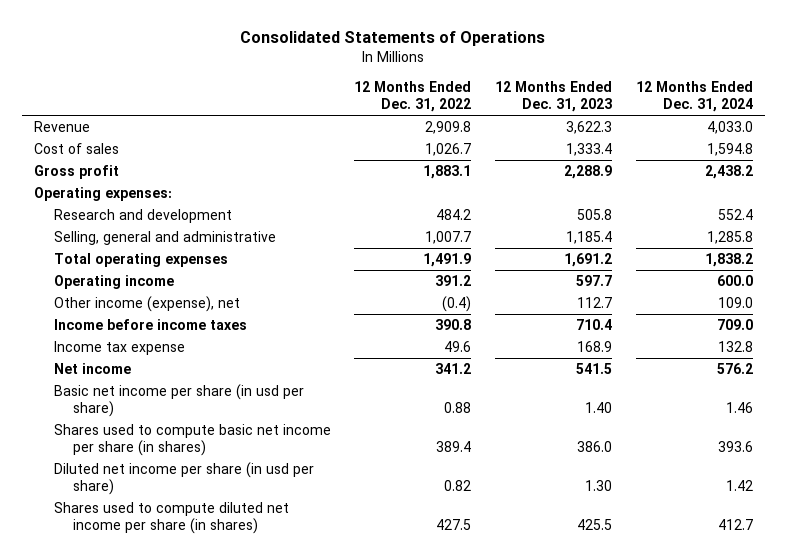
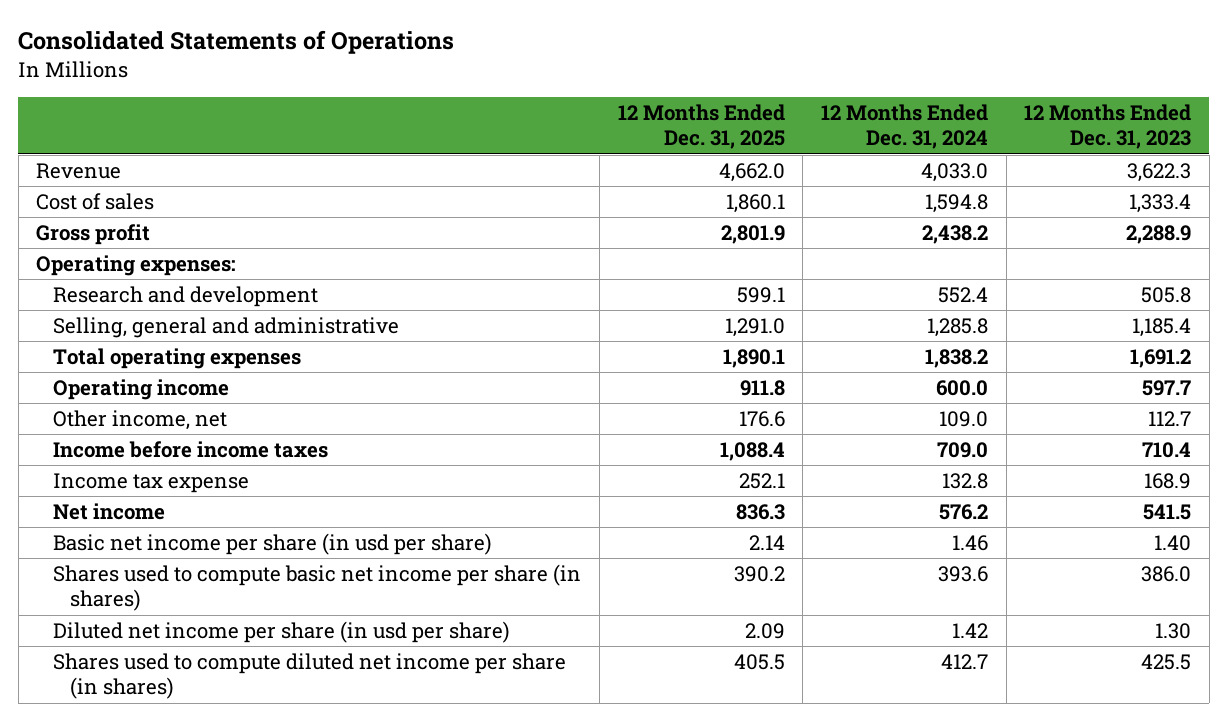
- | 12 Months Ended Dec. 31, 2022 | 12 Months Ended Dec. 31, 2023 | 12 Months Ended Dec. 31, 2024
+ | 12 Months Ended Dec. 31, 2025 | 12 Months Ended Dec. 31, 2024 | 12 Months Ended Dec. 31, 2023
- Other income (expense), net | (0.4) | 112.7 | 109.0
+ Other income, net | 176.6 | 109.0 | 112.7

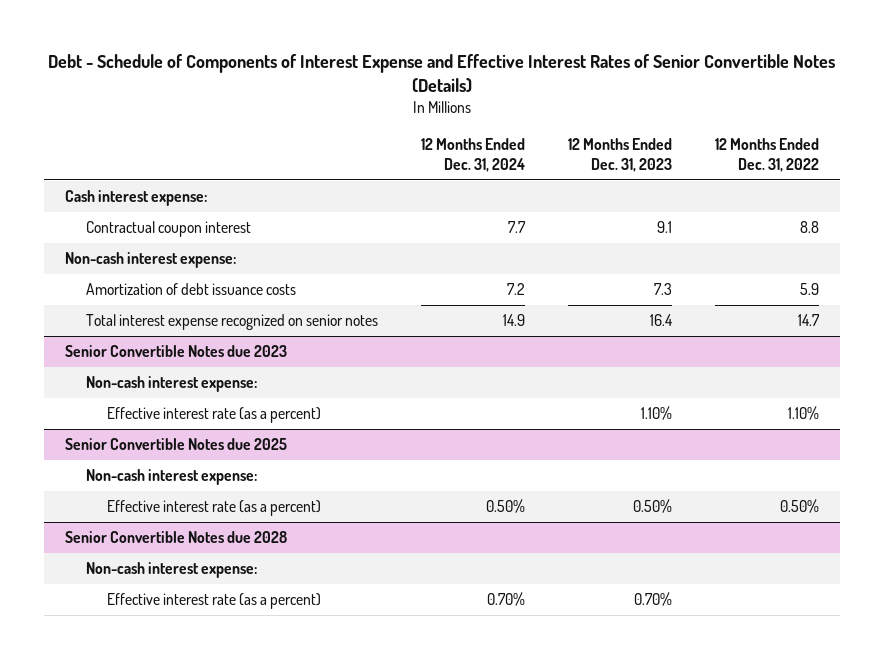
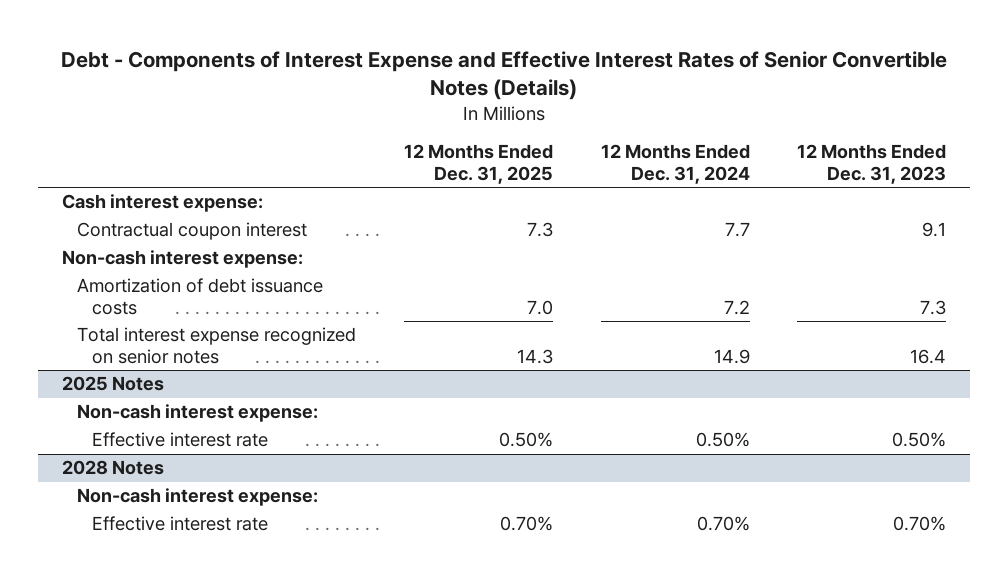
- Debt - Schedule of Components of Interest Expense and Effective Interest Rates of Senior Convertible Notes (Details)
+ Debt - Components of Interest Expense and Effective Interest Rates of Senior Convertible Notes (Details)
- | 12 Months Ended Dec. 31, 2024 | 12 Months Ended Dec. 31, 2023 | 12 Months Ended Dec. 31, 2022
+ | 12 Months Ended Dec. 31, 2025 | 12 Months Ended Dec. 31, 2024 | 12 Months Ended Dec. 31, 2023
- Senior Convertible Notes due 2023
- Non-cash interest expense:
- Effective interest rate (as a percent) | | 1.10% | 1.10%
- Senior Convertible Notes due 2025
+ 2025 Notes
- Effective interest rate (as a percent) | 0.50% | 0.50% | 0.50%
- Senior Convertible Notes due 2028
+ Effective interest rate | 0.50% | 0.50% | 0.50%
+ 2028 Notes
- Effective interest rate (as a percent) | 0.70% | 0.70% |
+ Effective interest rate | 0.70% | 0.70% | 0.70%

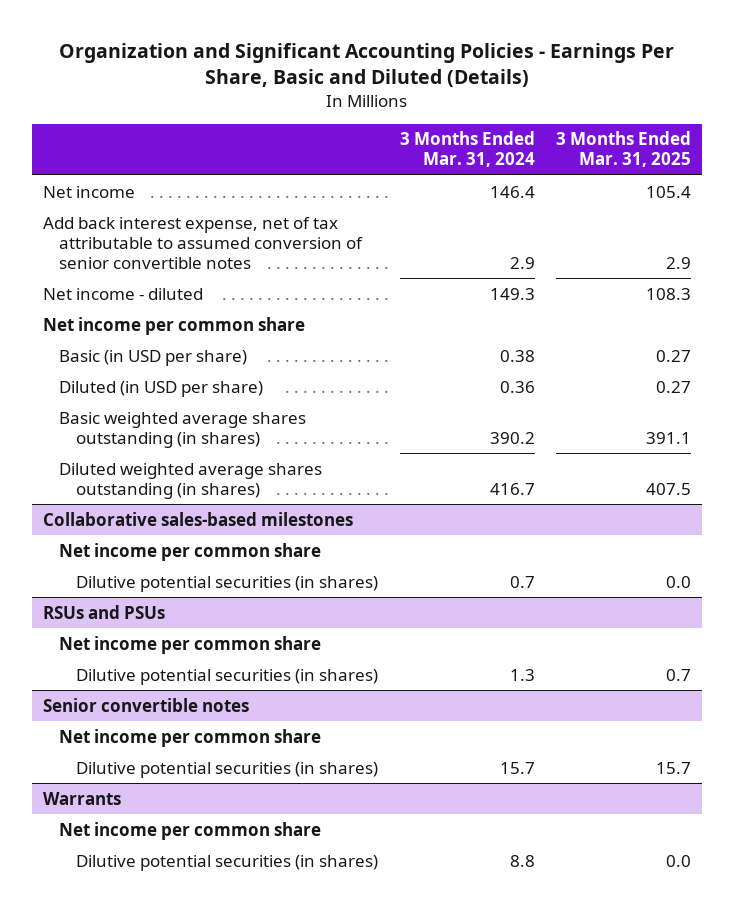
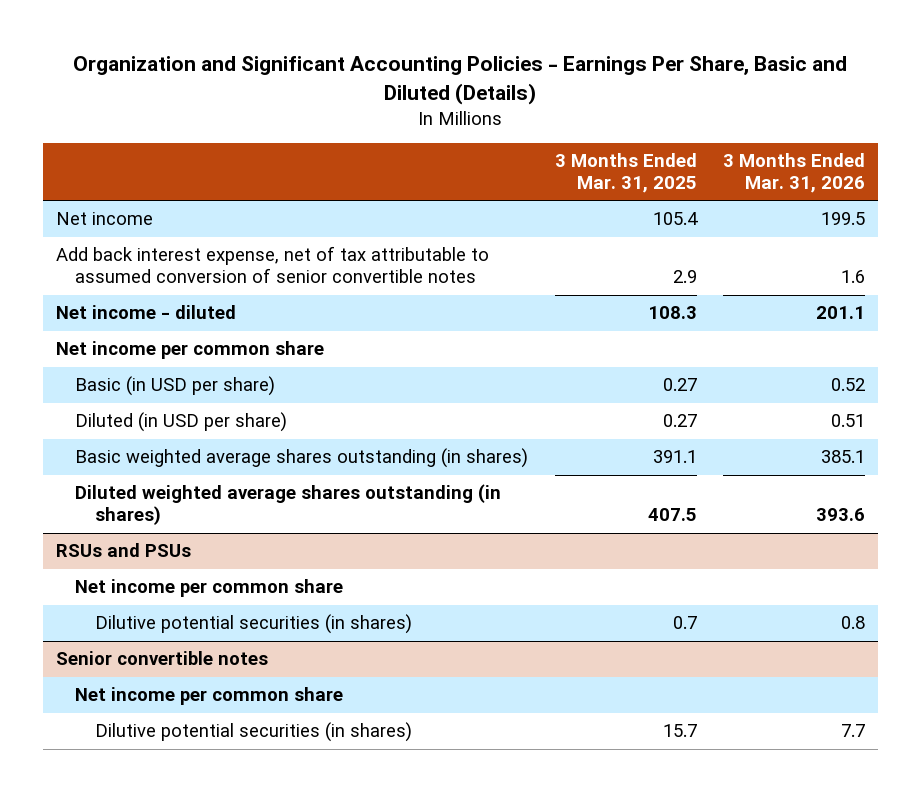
- | 3 Months Ended Mar. 31, 2024 | 3 Months Ended Mar. 31, 2025
+ | 3 Months Ended Mar. 31, 2025 | 3 Months Ended Mar. 31, 2026
- Collaborative sales-based milestones
- Net income per common share
- Dilutive potential securities (in shares) | 0.7 | 0.0
- Warrants
- Net income per common share
- Dilutive potential securities (in shares) | 8.8 | 0.0

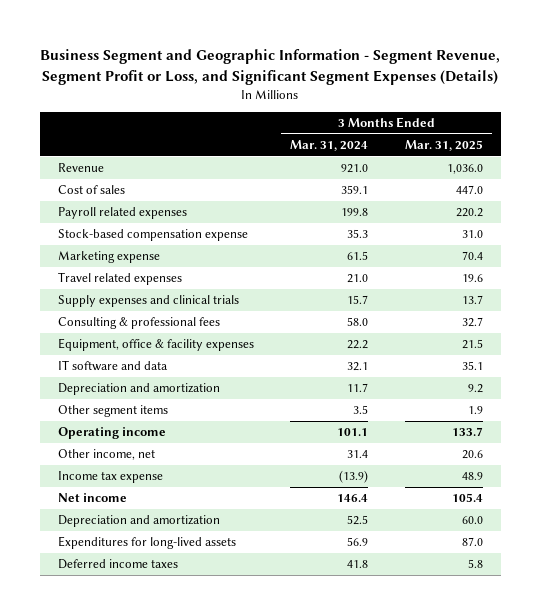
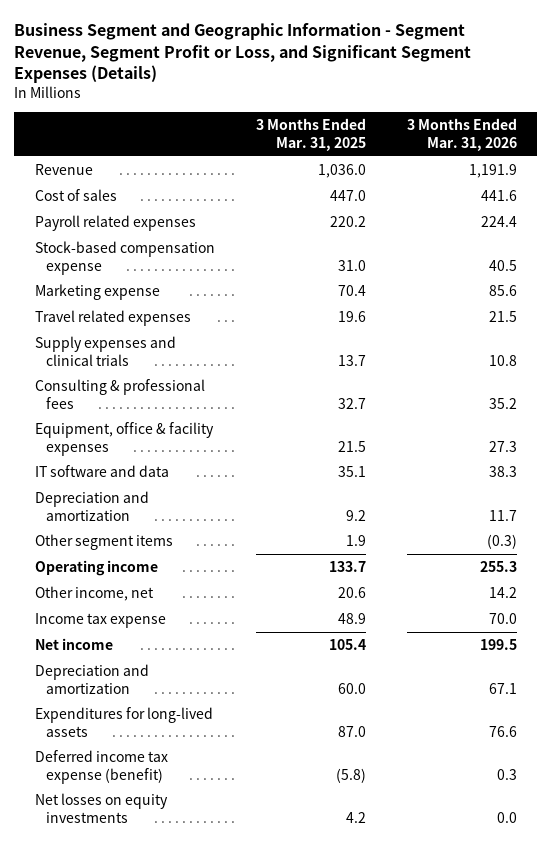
- | 3 Months Ended Mar. 31, 2024 | 3 Months Ended Mar. 31, 2025
+ | 3 Months Ended Mar. 31, 2025 | 3 Months Ended Mar. 31, 2026
- Deferred income taxes | 41.8 | 5.8
+ Deferred income tax expense (benefit) | (5.8) | 0.3
+ Net losses on equity investments | 4.2 | 0.0

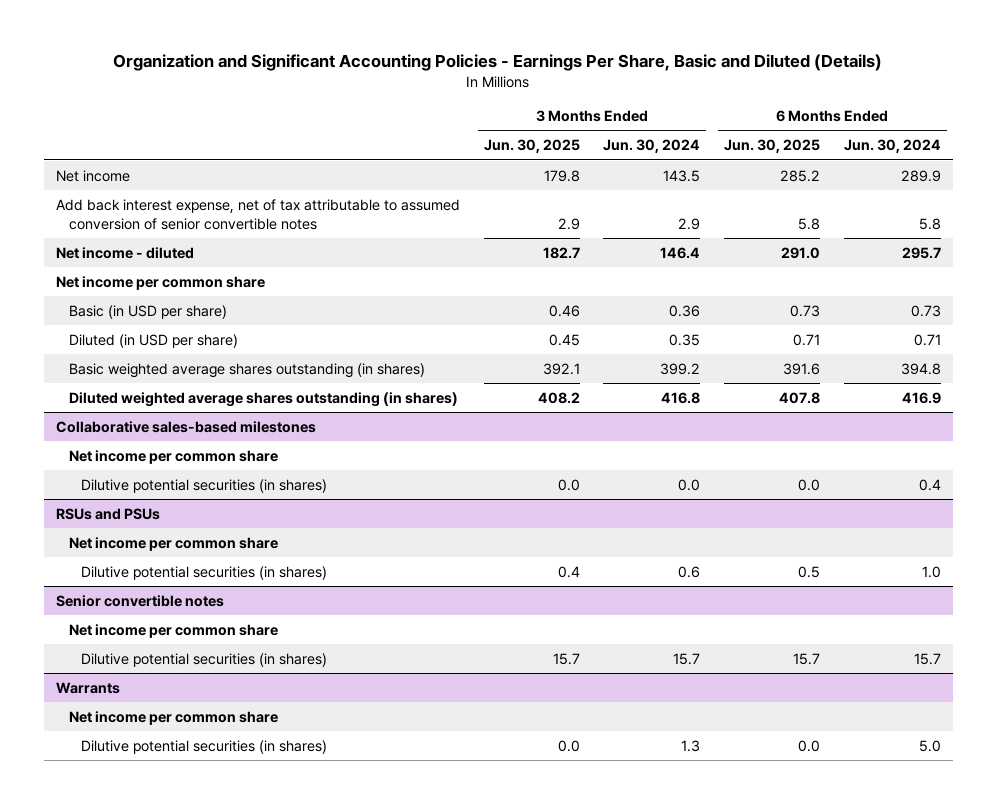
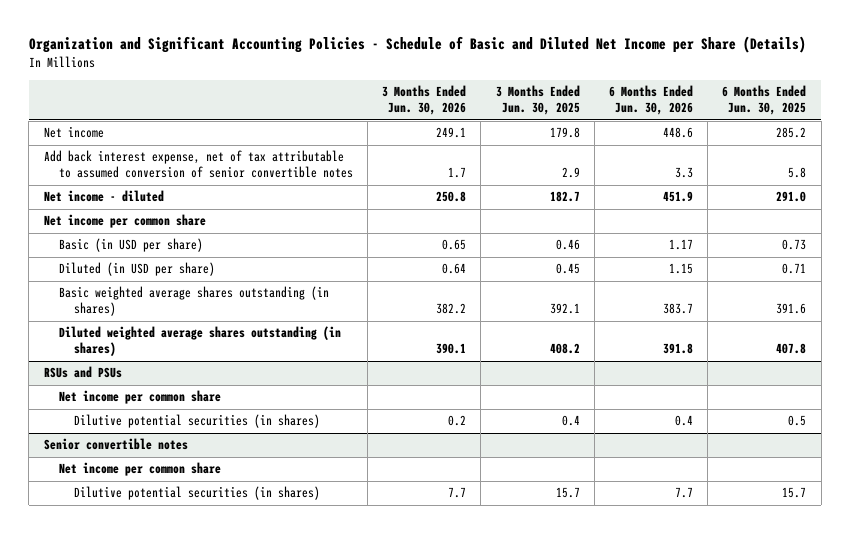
- Organization and Significant Accounting Policies - Earnings Per Share, Basic and Diluted (Details)
+ Organization and Significant Accounting Policies - Schedule of Basic and Diluted Net Income per Share (Details)
- | 3 Months Ended Jun. 30, 2025 | 3 Months Ended Jun. 30, 2024 | 6 Months Ended Jun. 30, 2025 | 6 Months Ended Jun. 30, 2024
+ | 3 Months Ended Jun. 30, 2026 | 3 Months Ended Jun. 30, 2025 | 6 Months Ended Jun. 30, 2026 | 6 Months Ended Jun. 30, 2025
- Collaborative sales-based milestones
- Net income per common share
- Dilutive potential securities (in shares) | 0.0 | 0.0 | 0.0 | 0.4
- Warrants
- Net income per common share
- Dilutive potential securities (in shares) | 0.0 | 1.3 | 0.0 | 5.0

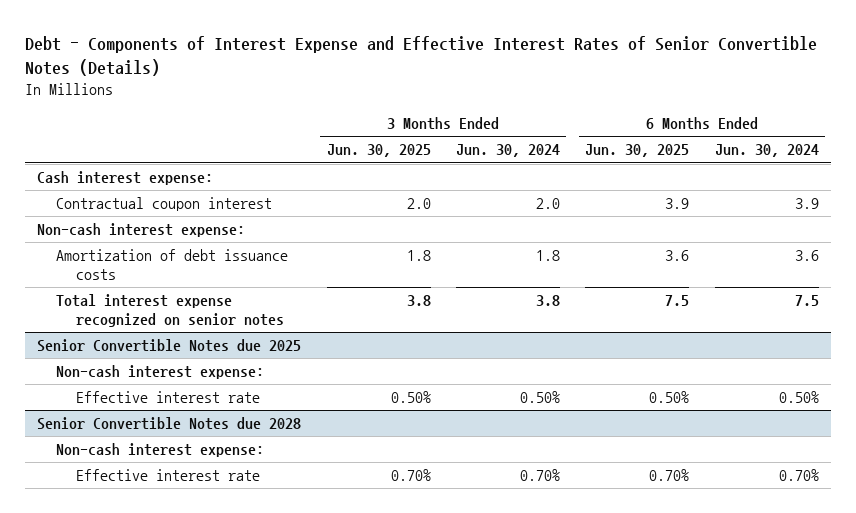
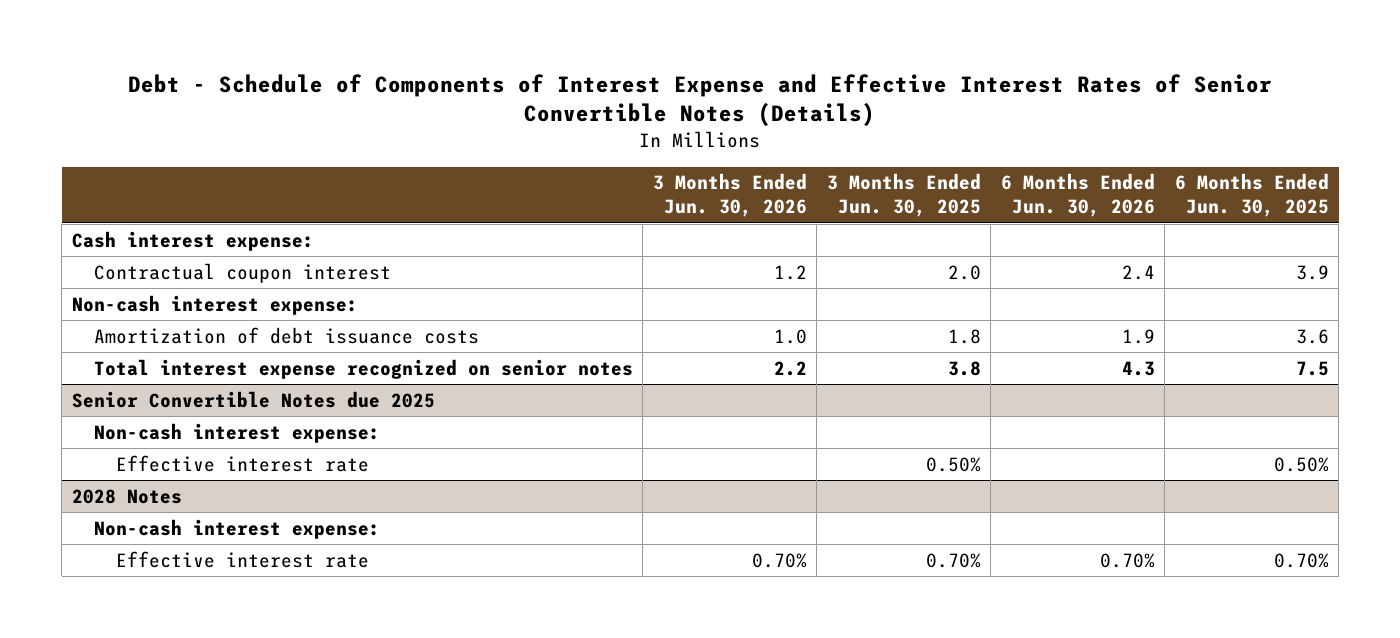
- Debt - Components of Interest Expense and Effective Interest Rates of Senior Convertible Notes (Details)
+ Debt - Schedule of Components of Interest Expense and Effective Interest Rates of Senior Convertible Notes (Details)
- | 3 Months Ended Jun. 30, 2025 | 3 Months Ended Jun. 30, 2024 | 6 Months Ended Jun. 30, 2025 | 6 Months Ended Jun. 30, 2024
+ | 3 Months Ended Jun. 30, 2026 | 3 Months Ended Jun. 30, 2025 | 6 Months Ended Jun. 30, 2026 | 6 Months Ended Jun. 30, 2025
- Senior Convertible Notes due 2028
+ 2028 Notes

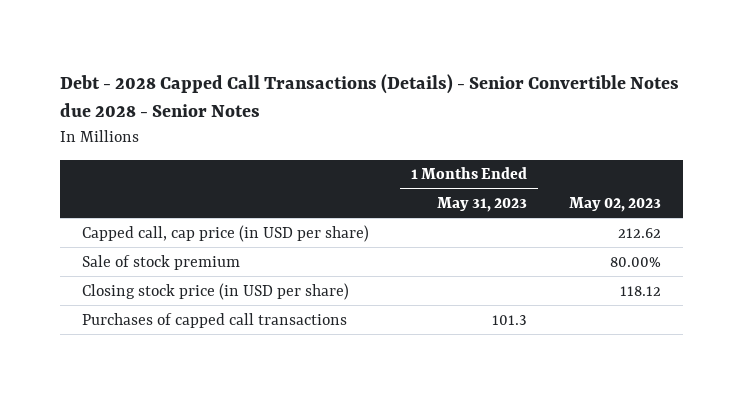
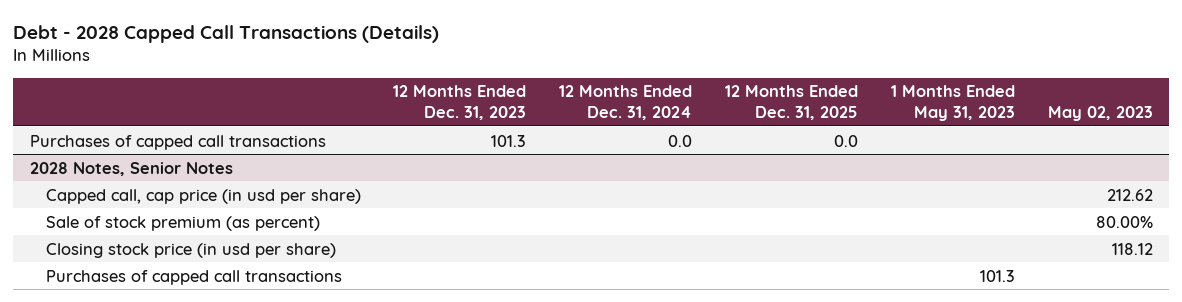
- Debt - 2028 Capped Call Transactions (Details) - Senior Convertible Notes due 2028 - Senior Notes
+ Debt - 2028 Capped Call Transactions (Details)
- | 1 Months Ended May 31, 2023 | May 02, 2023
+ | 12 Months Ended Dec. 31, 2023 | 12 Months Ended Dec. 31, 2024 | 12 Months Ended Dec. 31, 2025 | 1 Months Ended May 31, 2023 | May 02, 2023
- Capped call, cap price (in USD per share) | | 212.62
- Sale of stock premium | | 80.00%
- Closing stock price (in USD per share) | | 118.12
+ Purchases of capped call transactions | 101.3 | 0.0 | 0.0 | |
+ 2028 Notes, Senior Notes
+ Capped call, cap price (in usd per share) | | | | | 212.62
+ Sale of stock premium (as percent) | | | | | 80.00%
+ Closing stock price (in usd per share) | | | | | 118.12

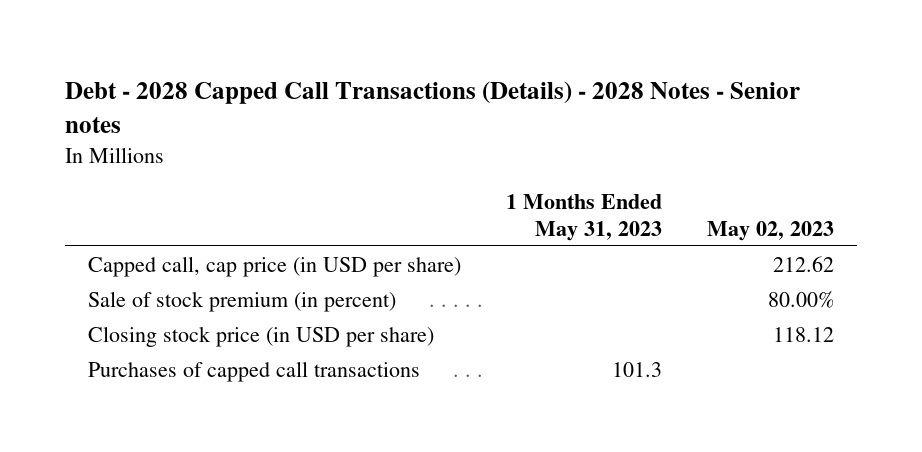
- Debt - 2028 Capped Call Transactions (Details)
+ Debt - 2028 Capped Call Transactions (Details) - 2028 Notes - Senior notes
- | 12 Months Ended Dec. 31, 2023 | 12 Months Ended Dec. 31, 2024 | 12 Months Ended Dec. 31, 2025 | 1 Months Ended May 31, 2023 | May 02, 2023
+ | 1 Months Ended May 31, 2023 | May 02, 2023
- Purchases of capped call transactions | 101.3 | 0.0 | 0.0 | |
- 2028 Notes, Senior Notes
- Capped call, cap price (in usd per share) | | | | | 212.62
- Sale of stock premium (as percent) | | | | | 80.00%
- Closing stock price (in usd per share) | | | | | 118.12
+ Capped call, cap price (in USD per share) | | 212.62
+ Sale of stock premium (in percent) | | 80.00%
+ Closing stock price (in USD per share) | | 118.12

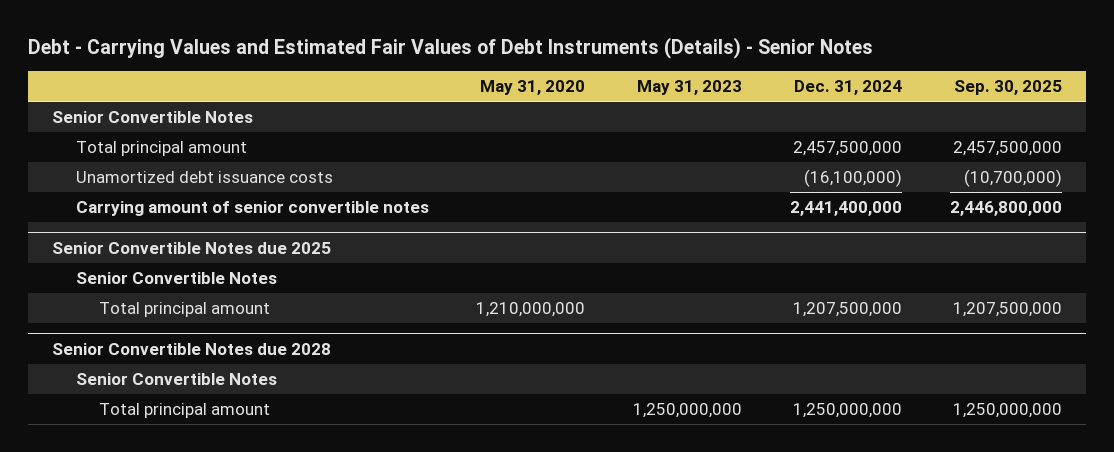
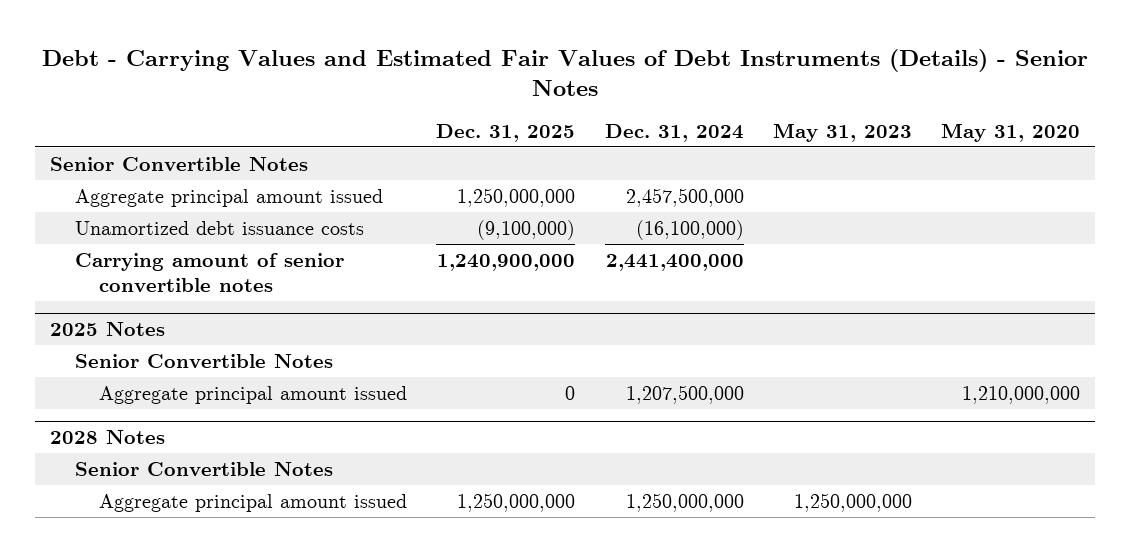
- | May 31, 2020 | May 31, 2023 | Dec. 31, 2024 | Sep. 30, 2025
+ | Dec. 31, 2025 | Dec. 31, 2024 | May 31, 2023 | May 31, 2020
- Total principal amount | | | 2,457,500,000 | 2,457,500,000
+ Aggregate principal amount issued | 1,250,000,000 | 2,457,500,000 | |
- Senior Convertible Notes due 2025
+ 2025 Notes
- Total principal amount | 1,210,000,000 | | 1,207,500,000 | 1,207,500,000
- Senior Convertible Notes due 2028
+ Aggregate principal amount issued | 0 | 1,207,500,000 | | 1,210,000,000
+ 2028 Notes
- Total principal amount | | 1,250,000,000 | 1,250,000,000 | 1,250,000,000
+ Aggregate principal amount issued | 1,250,000,000 | 1,250,000,000 | 1,250,000,000 |

